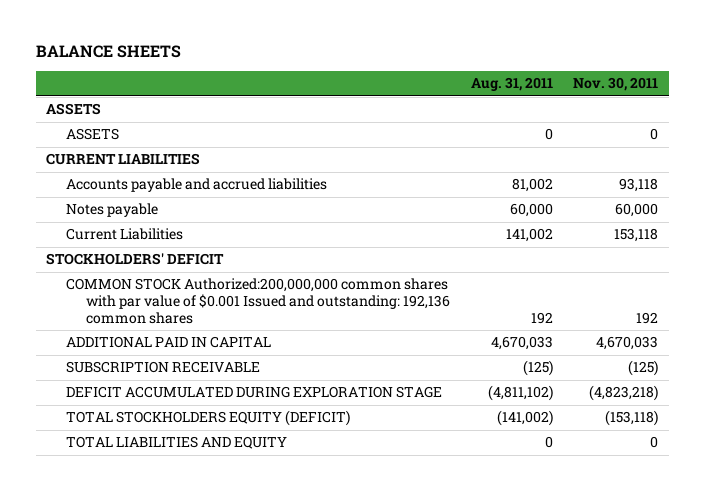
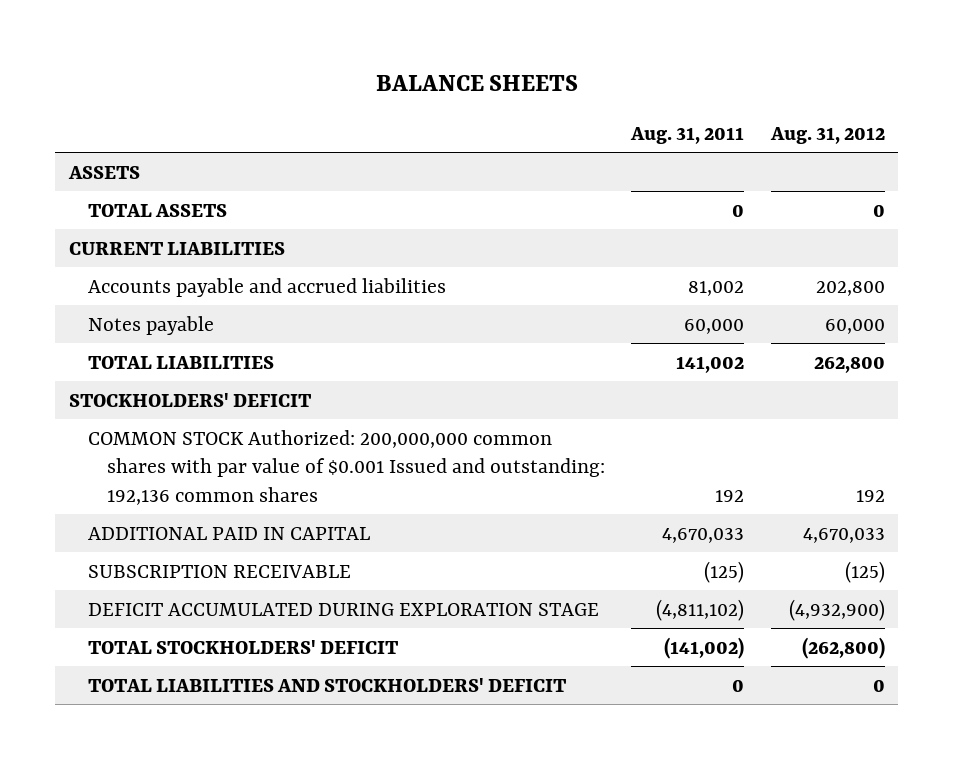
- | Aug. 31, 2011 | Nov. 30, 2011
+ | Aug. 31, 2011 | Aug. 31, 2012
- ASSETS | 0 | 0
+ TOTAL ASSETS | 0 | 0
- Current Liabilities | 141,002 | 153,118
+ TOTAL LIABILITIES | 141,002 | 262,800
- COMMON STOCK Authorized:200,000,000 common shares with par value of $0.001 Issued and outstanding: 192,136 common shares | 192 | 192
+ COMMON STOCK Authorized: 200,000,000 common shares with par value of $0.001 Issued and outstanding: 192,136 common shares | 192 | 192
- TOTAL STOCKHOLDERS EQUITY (DEFICIT) | (141,002) | (153,118)
- TOTAL LIABILITIES AND EQUITY | 0 | 0
+ TOTAL STOCKHOLDERS' DEFICIT | (141,002) | (262,800)
+ TOTAL LIABILITIES AND STOCKHOLDERS' DEFICIT | 0 | 0

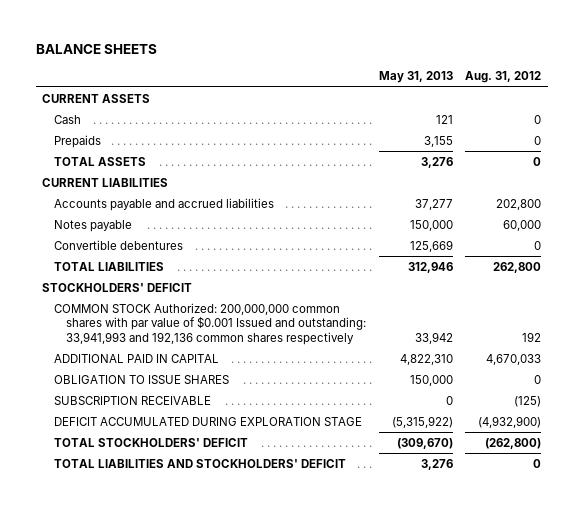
- | Aug. 31, 2011 | Aug. 31, 2012
+ | May 31, 2013 | Aug. 31, 2012
- ASSETS
+ CURRENT ASSETS
+ Cash | 121 | 0
+ Prepaids | 3,155 | 0
+ Convertible debentures | 125,669 | 0
- COMMON STOCK Authorized: 200,000,000 common shares with par value of $0.001 Issued and outstanding: 192,136 common shares | 192 | 192
+ COMMON STOCK Authorized: 200,000,000 common shares with par value of $0.001 Issued and outstanding: 33,941,993 and 192,136 common shares respectively | 33,942 | 192
+ OBLIGATION TO ISSUE SHARES | 150,000 | 0

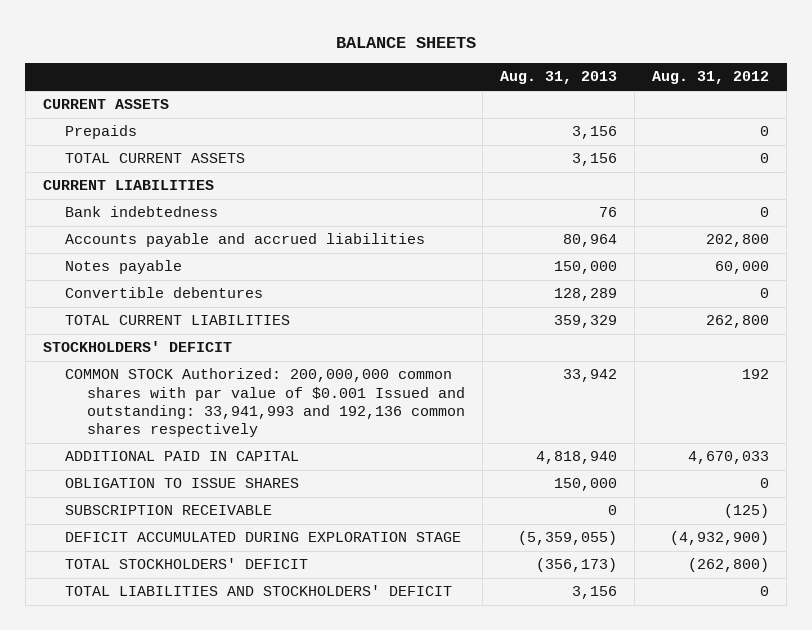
- | May 31, 2013 | Aug. 31, 2012
+ | Aug. 31, 2013 | Aug. 31, 2012
- Cash | 121 | 0
- TOTAL ASSETS | 3,276 | 0
+ TOTAL CURRENT ASSETS | 3,156 | 0
+ Bank indebtedness | 76 | 0
- TOTAL LIABILITIES | 312,946 | 262,800
+ TOTAL CURRENT LIABILITIES | 359,329 | 262,800

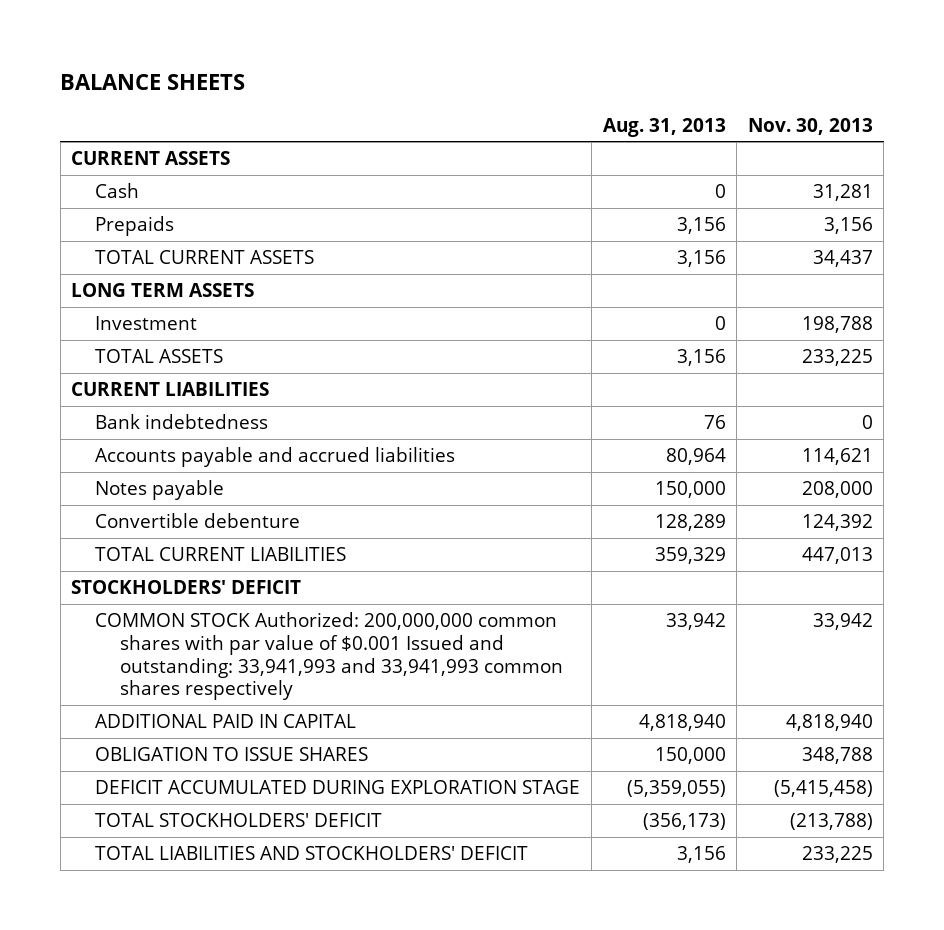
- | Aug. 31, 2013 | Aug. 31, 2012
+ | Aug. 31, 2013 | Nov. 30, 2013
+ Cash | 0 | 31,281
+ LONG TERM ASSETS
+ Investment | 0 | 198,788
+ TOTAL ASSETS | 3,156 | 233,225
- Convertible debentures | 128,289 | 0
+ Convertible debenture | 128,289 | 124,392
- COMMON STOCK Authorized: 200,000,000 common shares with par value of $0.001 Issued and outstanding: 33,941,993 and 192,136 common shares respectively | 33,942 | 192
+ COMMON STOCK Authorized: 200,000,000 common shares with par value of $0.001 Issued and outstanding: 33,941,993 and 33,941,993 common shares respectively | 33,942 | 33,942
- SUBSCRIPTION RECEIVABLE | 0 | (125)

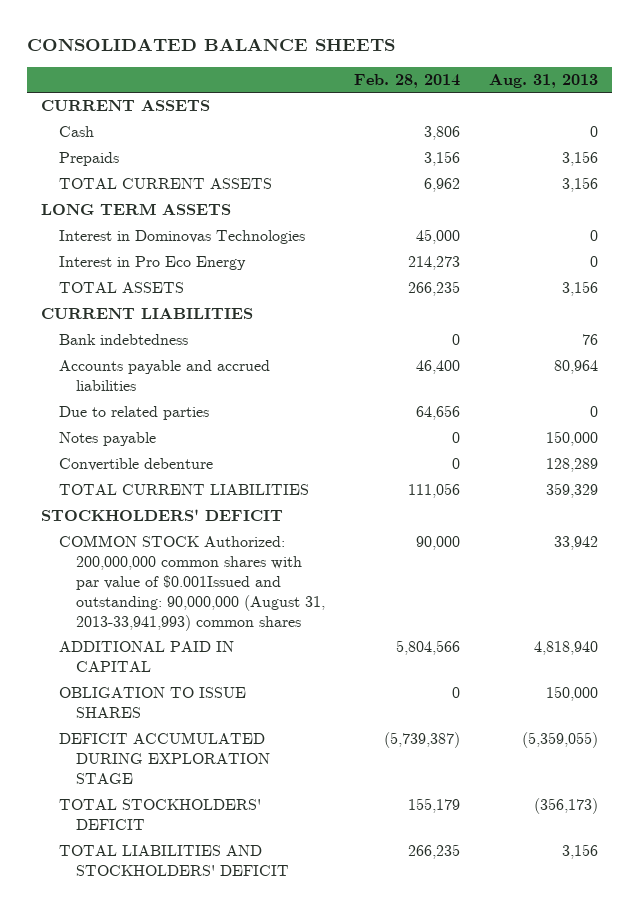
- BALANCE SHEETS
+ CONSOLIDATED BALANCE SHEETS
- | Aug. 31, 2013 | Nov. 30, 2013
+ | Feb. 28, 2014 | Aug. 31, 2013
- Investment | 0 | 198,788
+ Interest in Dominovas Technologies | 45,000 | 0
+ Interest in Pro Eco Energy | 214,273 | 0
+ Due to related parties | 64,656 | 0
- COMMON STOCK Authorized: 200,000,000 common shares with par value of $0.001 Issued and outstanding: 33,941,993 and 33,941,993 common shares respectively | 33,942 | 33,942
+ COMMON STOCK Authorized: 200,000,000 common shares with par value of $0.001Issued and outstanding: 90,000,000 (August 31, 2013-33,941,993) common shares | 90,000 | 33,942

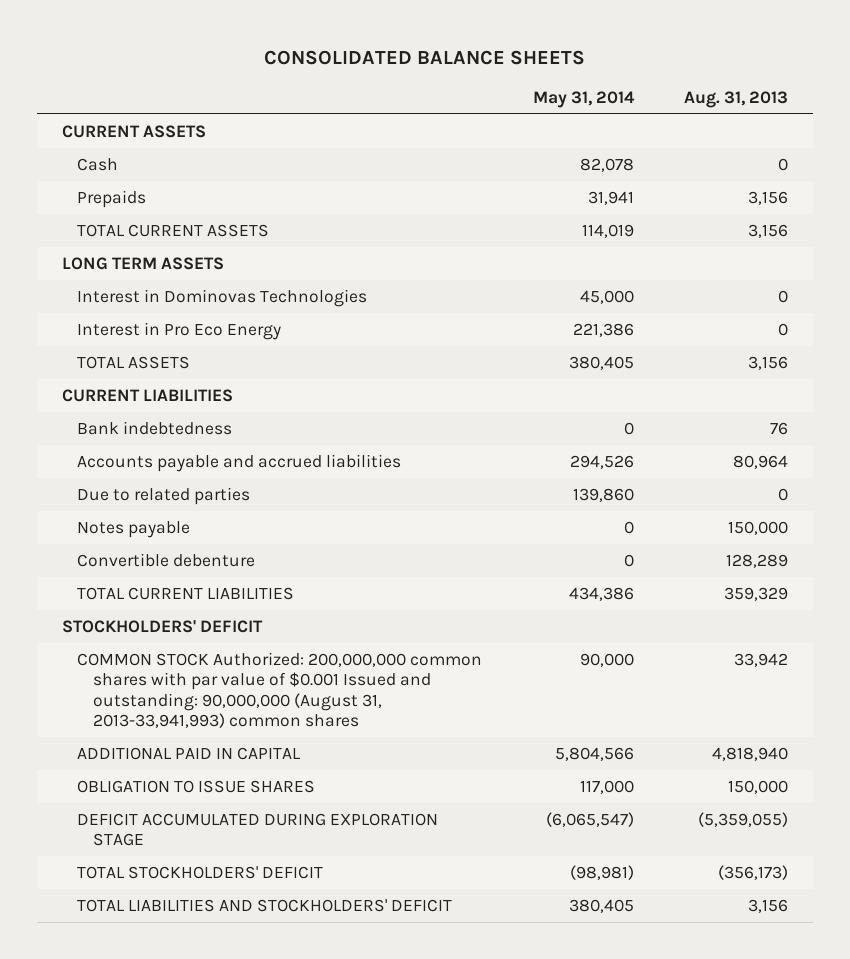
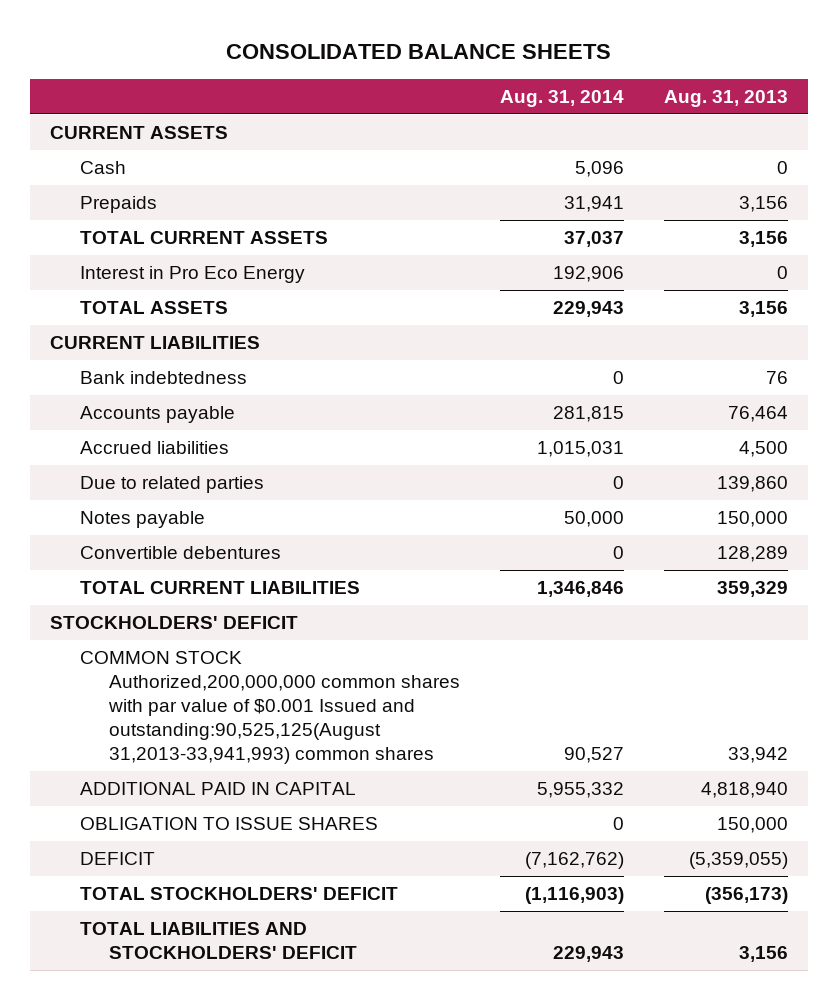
- | May 31, 2014 | Aug. 31, 2013
+ | Aug. 31, 2014 | Aug. 31, 2013
- LONG TERM ASSETS
- Interest in Dominovas Technologies | 45,000 | 0
- Accounts payable and accrued liabilities | 294,526 | 80,964
- Due to related parties | 139,860 | 0
+ Accounts payable | 281,815 | 76,464
+ Accrued liabilities | 1,015,031 | 4,500
+ Due to related parties | 0 | 139,860
- Convertible debenture | 0 | 128,289
+ Convertible debentures | 0 | 128,289
- COMMON STOCK Authorized: 200,000,000 common shares with par value of $0.001 Issued and outstanding: 90,000,000 (August 31, 2013-33,941,993) common shares | 90,000 | 33,942
+ COMMON STOCK Authorized,200,000,000 common shares with par value of $0.001 Issued and outstanding:90,525,125(August 31,2013-33,941,993) common shares | 90,527 | 33,942
- DEFICIT ACCUMULATED DURING EXPLORATION STAGE | (6,065,547) | (5,359,055)
+ DEFICIT | (7,162,762) | (5,359,055)

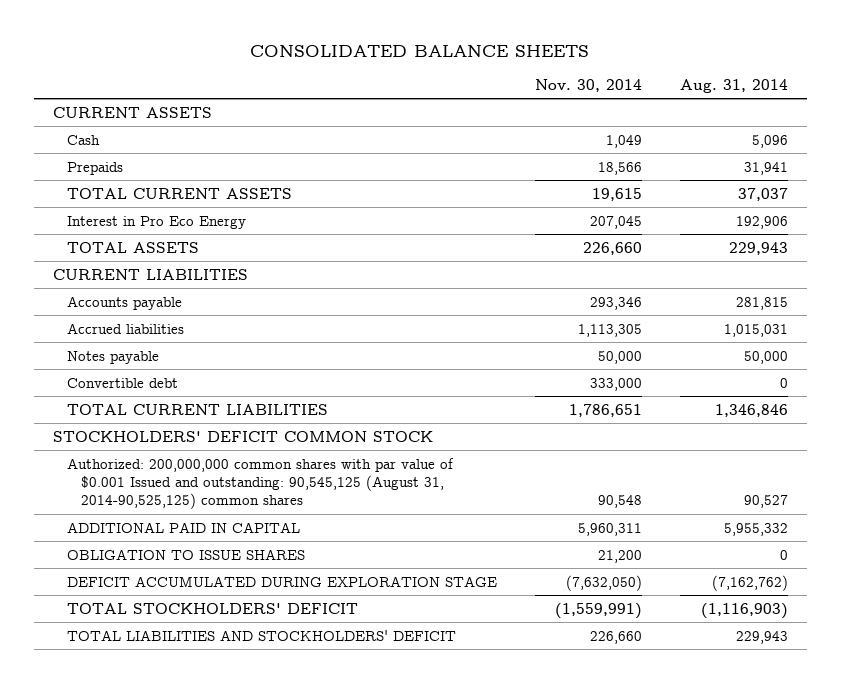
- | Aug. 31, 2014 | Aug. 31, 2013
+ | Nov. 30, 2014 | Aug. 31, 2014
- Bank indebtedness | 0 | 76
- Due to related parties | 0 | 139,860
- Convertible debentures | 0 | 128,289
+ Convertible debt | 333,000 | 0
- STOCKHOLDERS' DEFICIT
- COMMON STOCK Authorized,200,000,000 common shares with par value of $0.001 Issued and outstanding:90,525,125(August 31,2013-33,941,993) common shares | 90,527 | 33,942
+ STOCKHOLDERS' DEFICIT COMMON STOCK
+ Authorized: 200,000,000 common shares with par value of $0.001 Issued and outstanding: 90,545,125 (August 31, 2014-90,525,125) common shares | 90,548 | 90,527
- DEFICIT | (7,162,762) | (5,359,055)
+ DEFICIT ACCUMULATED DURING EXPLORATION STAGE | (7,632,050) | (7,162,762)

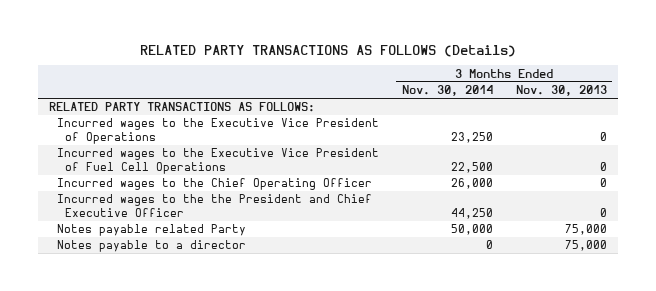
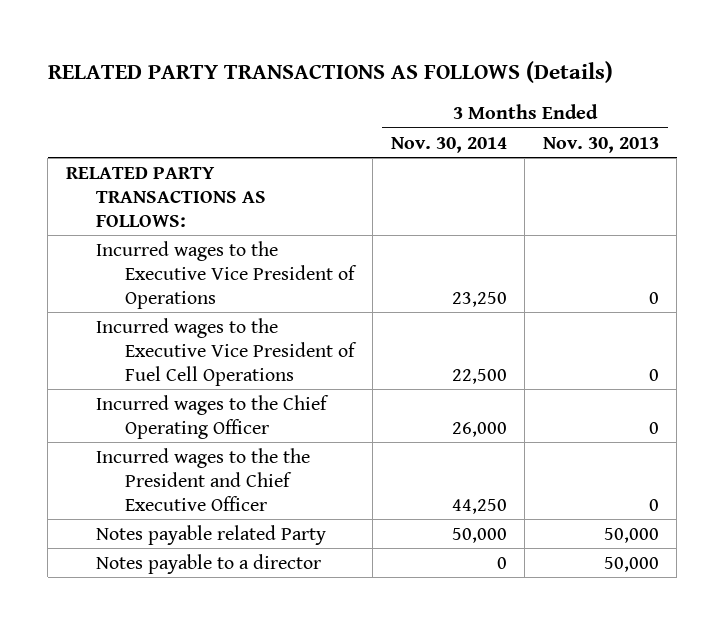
- Notes payable related Party | 50,000 | 75,000
- Notes payable to a director | 0 | 75,000
+ Notes payable related Party | 50,000 | 50,000
+ Notes payable to a director | 0 | 50,000

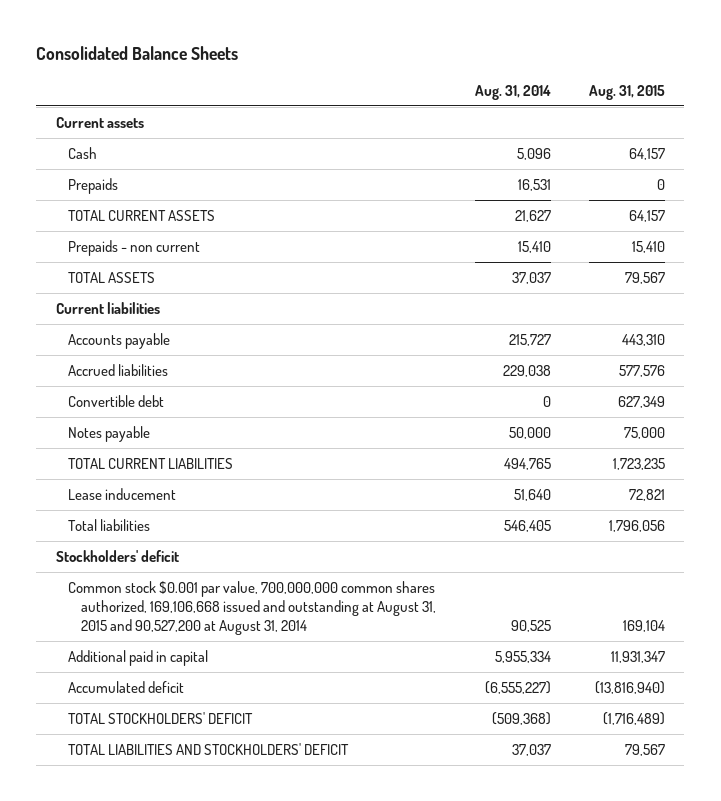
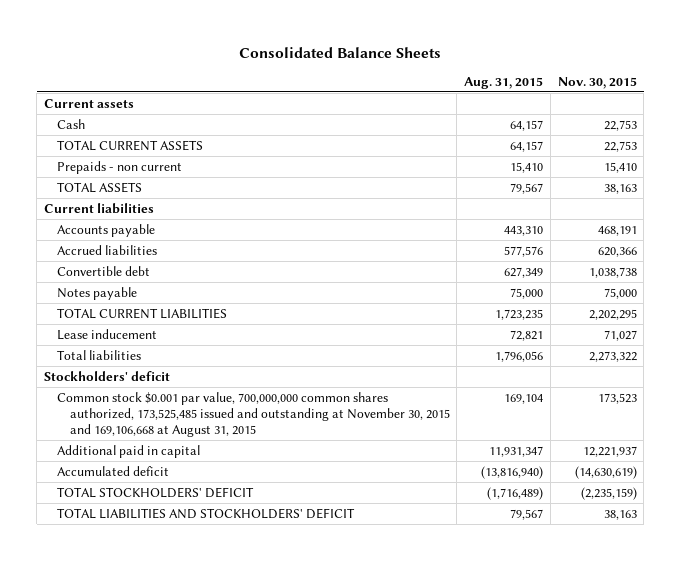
- | Aug. 31, 2014 | Aug. 31, 2015
+ | Aug. 31, 2015 | Nov. 30, 2015
- Prepaids | 16,531 | 0
- Common stock $0.001 par value, 700,000,000 common shares authorized, 169,106,668 issued and outstanding at August 31, 2015 and 90,527,200 at August 31, 2014 | 90,525 | 169,104
+ Common stock $0.001 par value, 700,000,000 common shares authorized, 173,525,485 issued and outstanding at November 30, 2015 and 169,106,668 at August 31, 2015 | 169,104 | 173,523

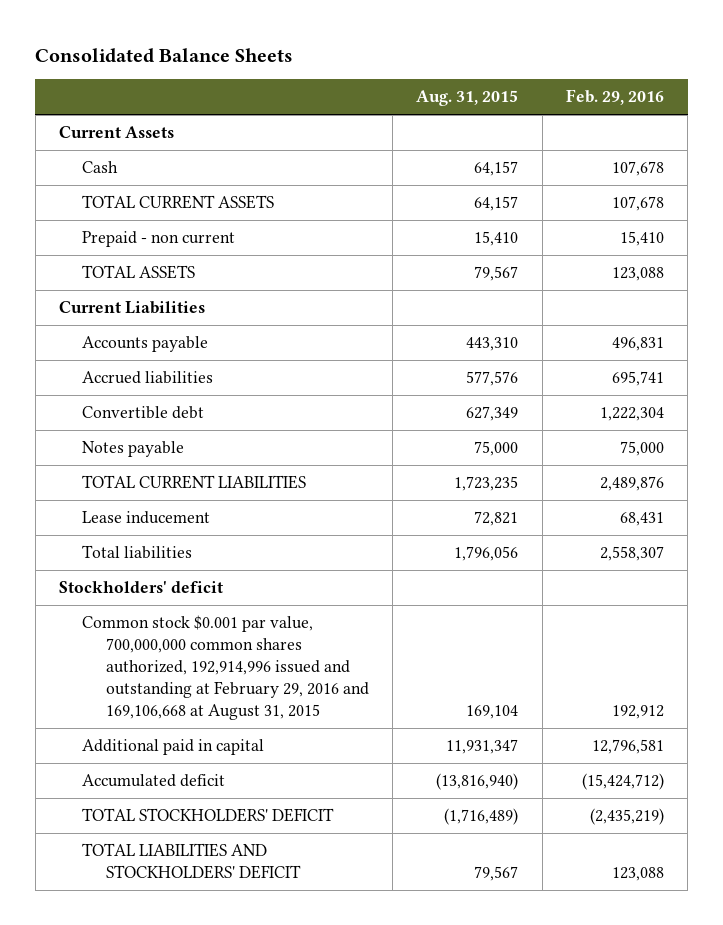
- | Aug. 31, 2015 | Nov. 30, 2015
+ | Aug. 31, 2015 | Feb. 29, 2016
- Current assets
+ Current Assets
- Prepaids - non current | 15,410 | 15,410
+ Prepaid - non current | 15,410 | 15,410
- Current liabilities
+ Current Liabilities
- Common stock $0.001 par value, 700,000,000 common shares authorized, 173,525,485 issued and outstanding at November 30, 2015 and 169,106,668 at August 31, 2015 | 169,104 | 173,523
+ Common stock $0.001 par value, 700,000,000 common shares authorized, 192,914,996 issued and outstanding at February 29, 2016 and 169,106,668 at August 31, 2015 | 169,104 | 192,912

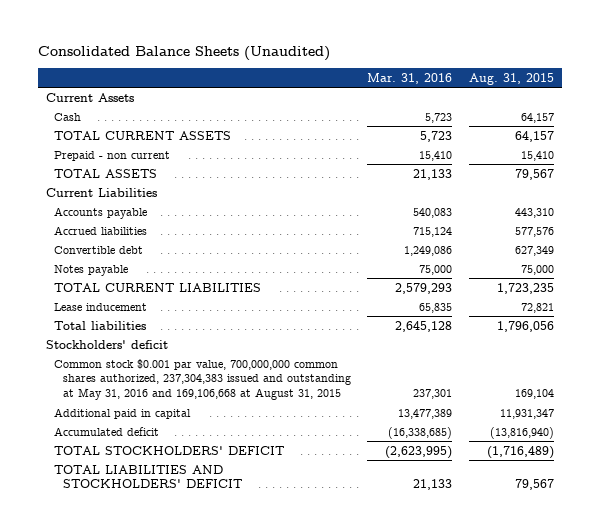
- Consolidated Balance Sheets
+ Consolidated Balance Sheets (Unaudited)
- | Aug. 31, 2015 | Feb. 29, 2016
+ | Mar. 31, 2016 | Aug. 31, 2015
- Common stock $0.001 par value, 700,000,000 common shares authorized, 192,914,996 issued and outstanding at February 29, 2016 and 169,106,668 at August 31, 2015 | 169,104 | 192,912
+ Common stock $0.001 par value, 700,000,000 common shares authorized, 237,304,383 issued and outstanding at May 31, 2016 and 169,106,668 at August 31, 2015 | 237,301 | 169,104

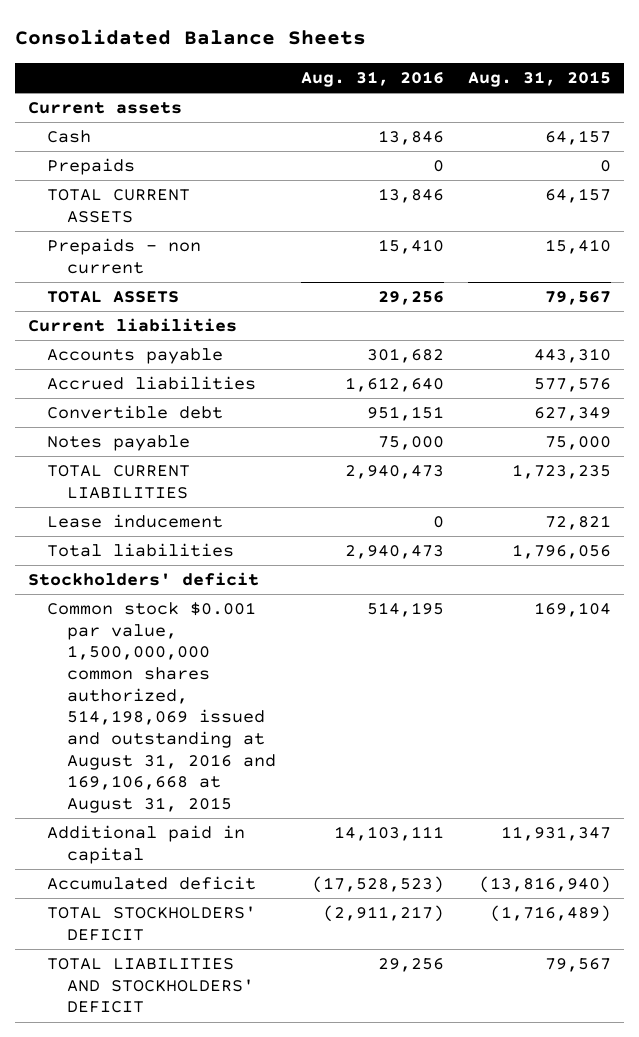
- Consolidated Balance Sheets (Unaudited)
+ Consolidated Balance Sheets
- | Mar. 31, 2016 | Aug. 31, 2015
+ | Aug. 31, 2016 | Aug. 31, 2015
- Current Assets
+ Current assets
+ Prepaids | 0 | 0
- Prepaid - non current | 15,410 | 15,410
+ Prepaids - non current | 15,410 | 15,410
- Current Liabilities
+ Current liabilities
- Common stock $0.001 par value, 700,000,000 common shares authorized, 237,304,383 issued and outstanding at May 31, 2016 and 169,106,668 at August 31, 2015 | 237,301 | 169,104
+ Common stock $0.001 par value, 1,500,000,000 common shares authorized, 514,198,069 issued and outstanding at August 31, 2016 and 169,106,668 at August 31, 2015 | 514,195 | 169,104

